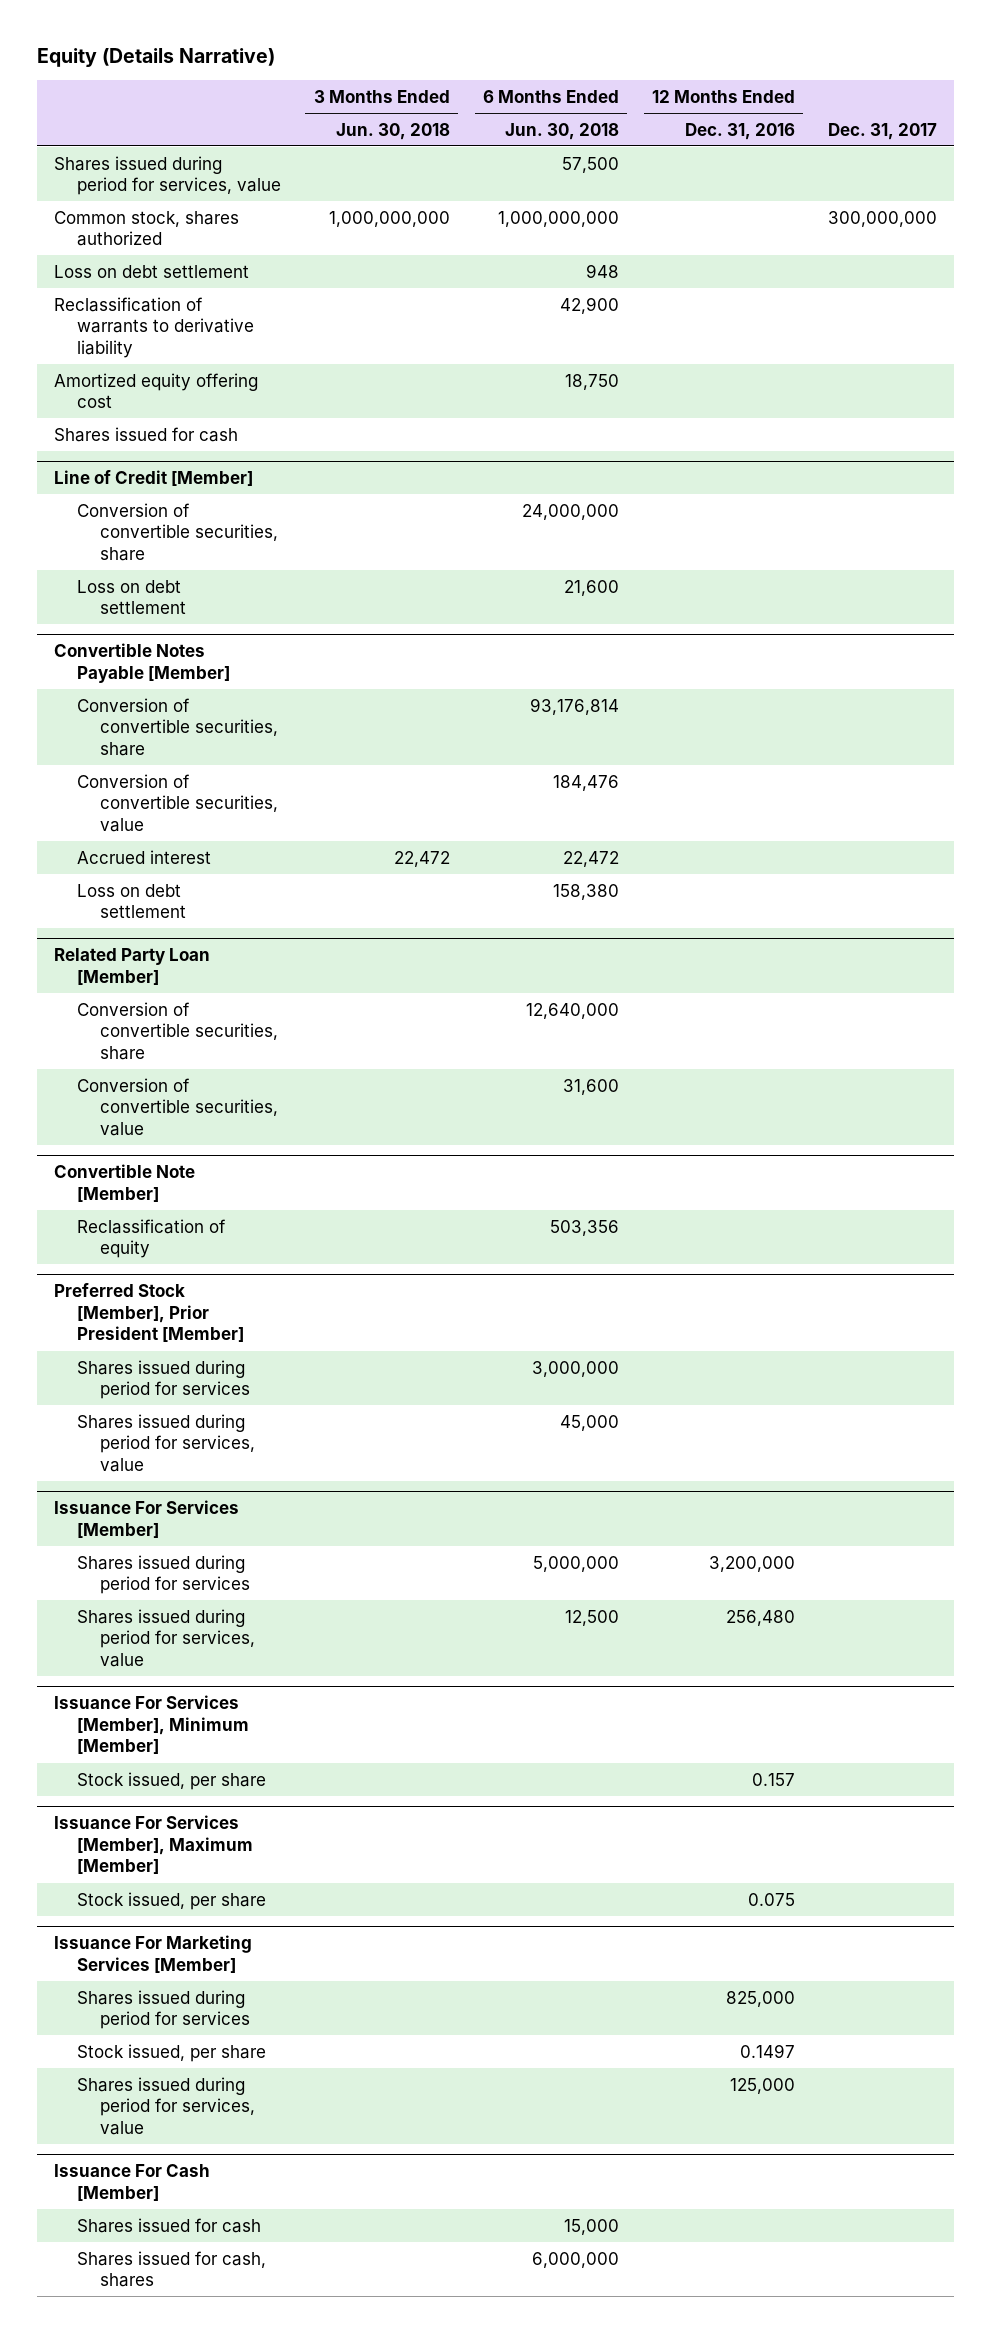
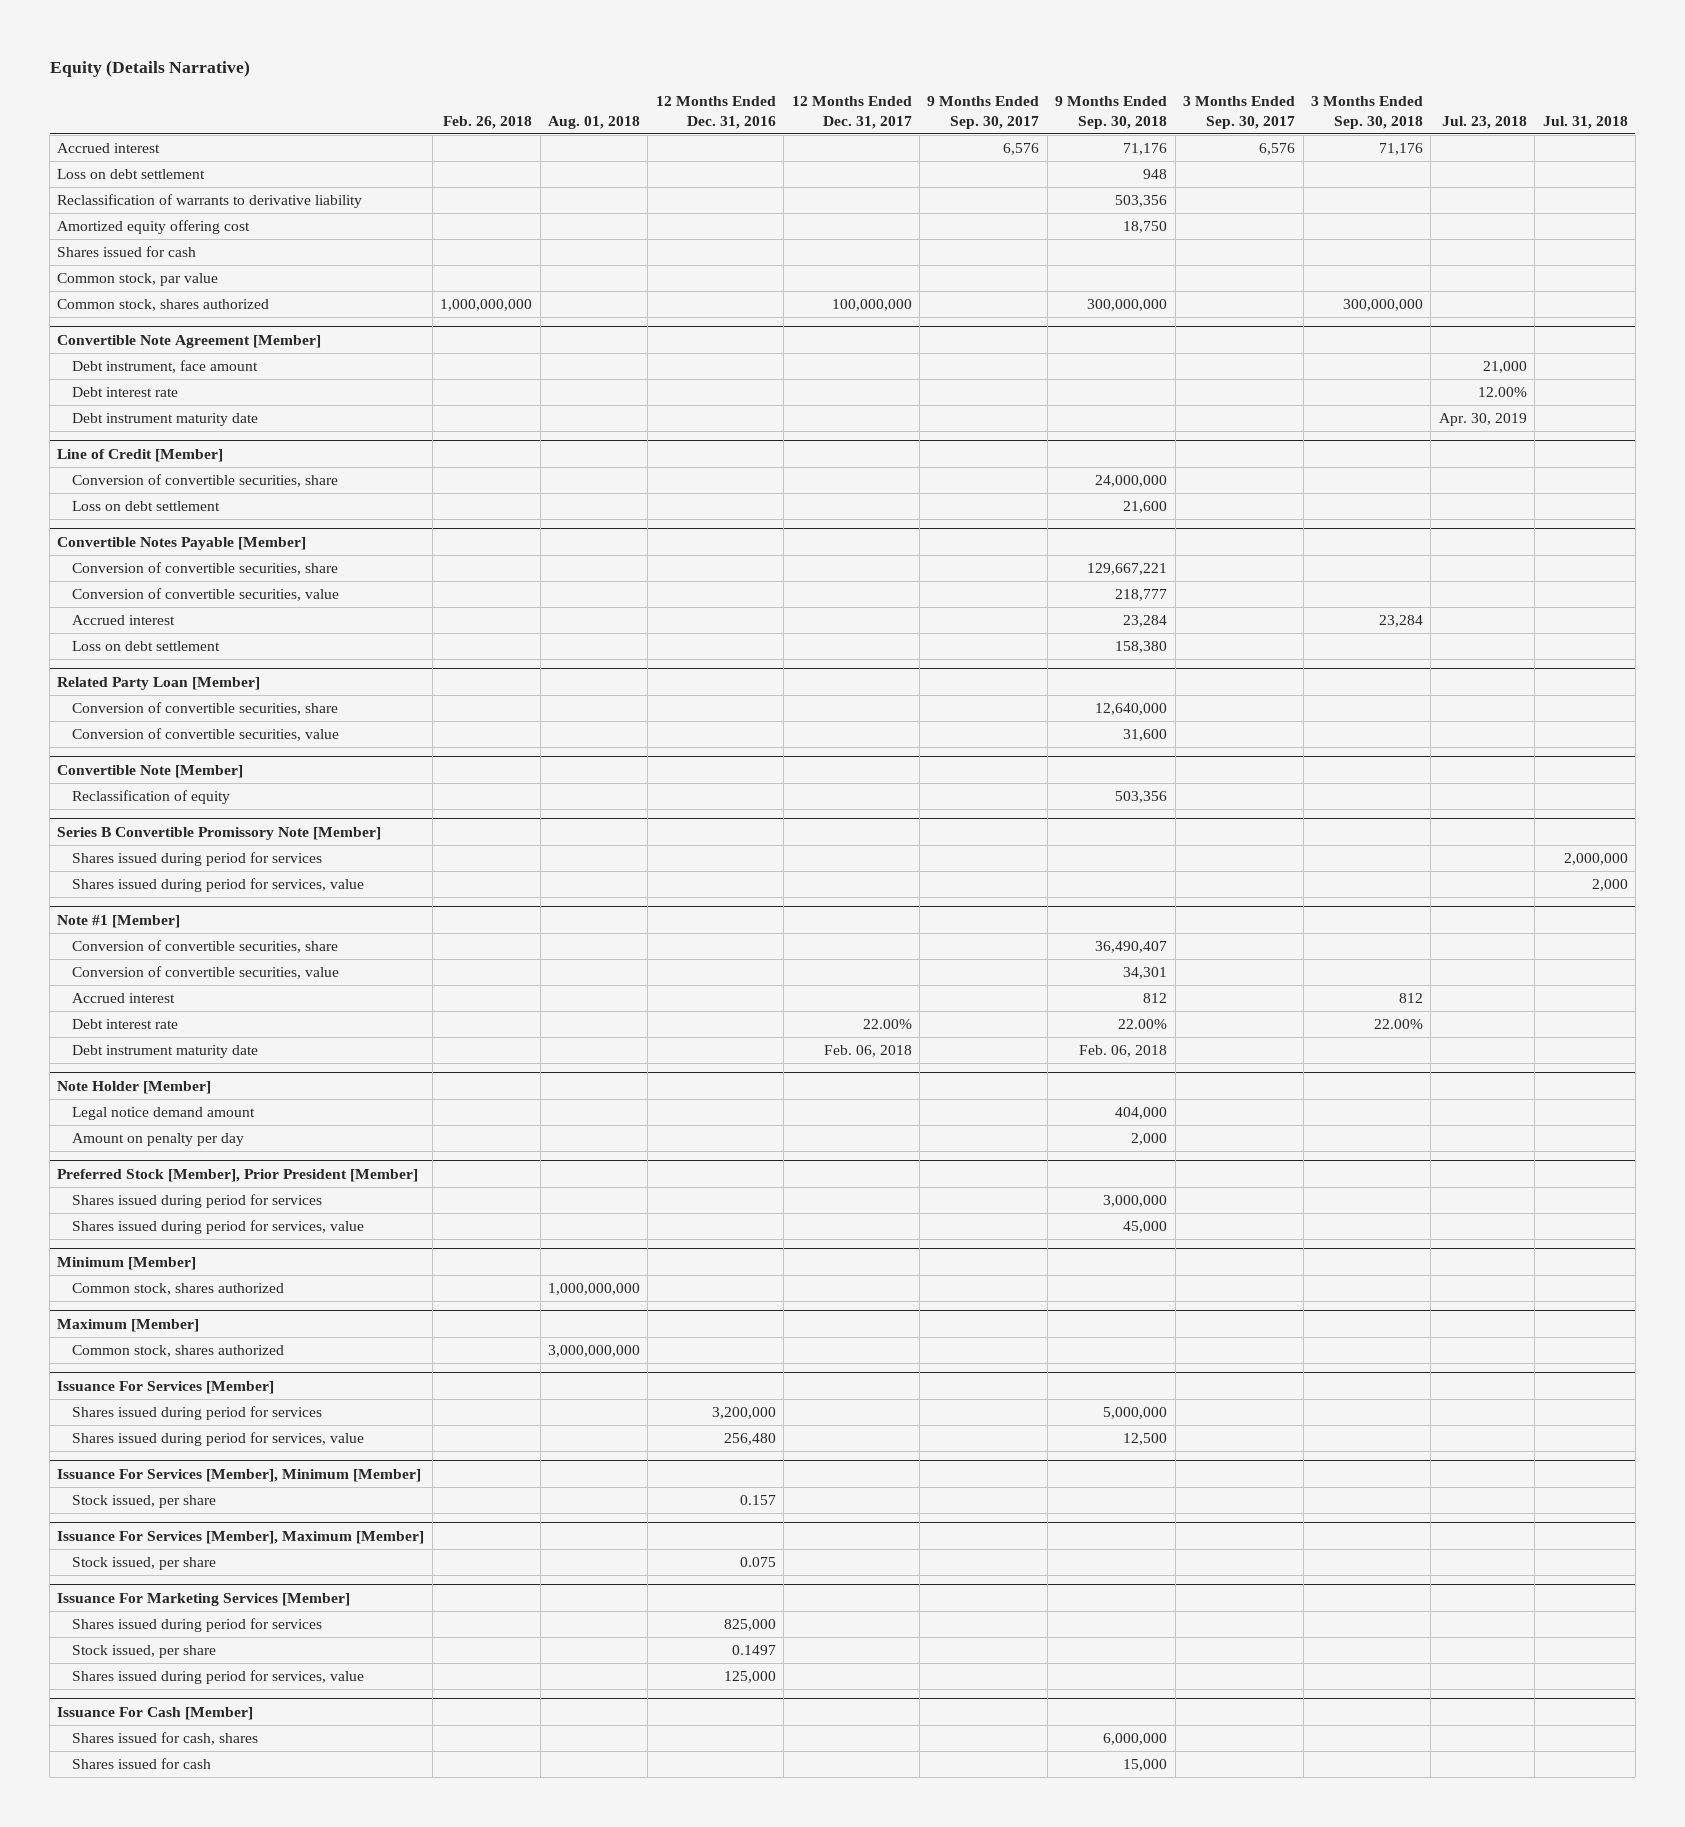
- | 3 Months Ended Jun. 30, 2018 | 6 Months Ended Jun. 30, 2018 | 12 Months Ended Dec. 31, 2016 | Dec. 31, 2017
+ | Feb. 26, 2018 | Aug. 01, 2018 | 12 Months Ended Dec. 31, 2016 | 12 Months Ended Dec. 31, 2017 | 9 Months Ended Sep. 30, 2017 | 9 Months Ended Sep. 30, 2018 | 3 Months Ended Sep. 30, 2017 | 3 Months Ended Sep. 30, 2018 | Jul. 23, 2018 | Jul. 31, 2018
- Shares issued during period for services, value | | 57,500 | |
+ Accrued interest | | | | | 6,576 | 71,176 | 6,576 | 71,176 | |
+ Common stock, par value
moved down: Common stock, shares authorized | 1,000,000,000 | | | 100,000,000 | | 300,000,000 | | 300,000,000 | |
+ Convertible Note Agreement [Member]
+ Debt instrument, face amount | | | | | | | | | 21,000 |
+ Debt interest rate | | | | | | | | | 12.00% |
+ Debt instrument maturity date | | | | | | | | | Apr. 30, 2019 |
+ Series B Convertible Promissory Note [Member]
+ Shares issued during period for services | | | | | | | | | | 2,000,000
+ Shares issued during period for services, value | | | | | | | | | | 2,000
+ Note #1 [Member]
+ Conversion of convertible securities, share | | | | | | 36,490,407 | | | |
+ Conversion of convertible securities, value | | | | | | 34,301 | | | |
+ Accrued interest | | | | | | 812 | | 812 | |
+ Debt interest rate | | | | 22.00% | | 22.00% | | 22.00% | |
+ Debt instrument maturity date | | | | Feb. 06, 2018 | | Feb. 06, 2018 | | | |
+ Note Holder [Member]
+ Legal notice demand amount | | | | | | 404,000 | | | |
+ Amount on penalty per day | | | | | | 2,000 | | | |
+ Minimum [Member]
+ Common stock, shares authorized | | 1,000,000,000 | | | | | | | |
+ Maximum [Member]
+ Common stock, shares authorized | | 3,000,000,000 | | | | | | | |
@ Issuance For Cash [Member]
moved down: Shares issued for cash | | | | | | 15,000 | | | |

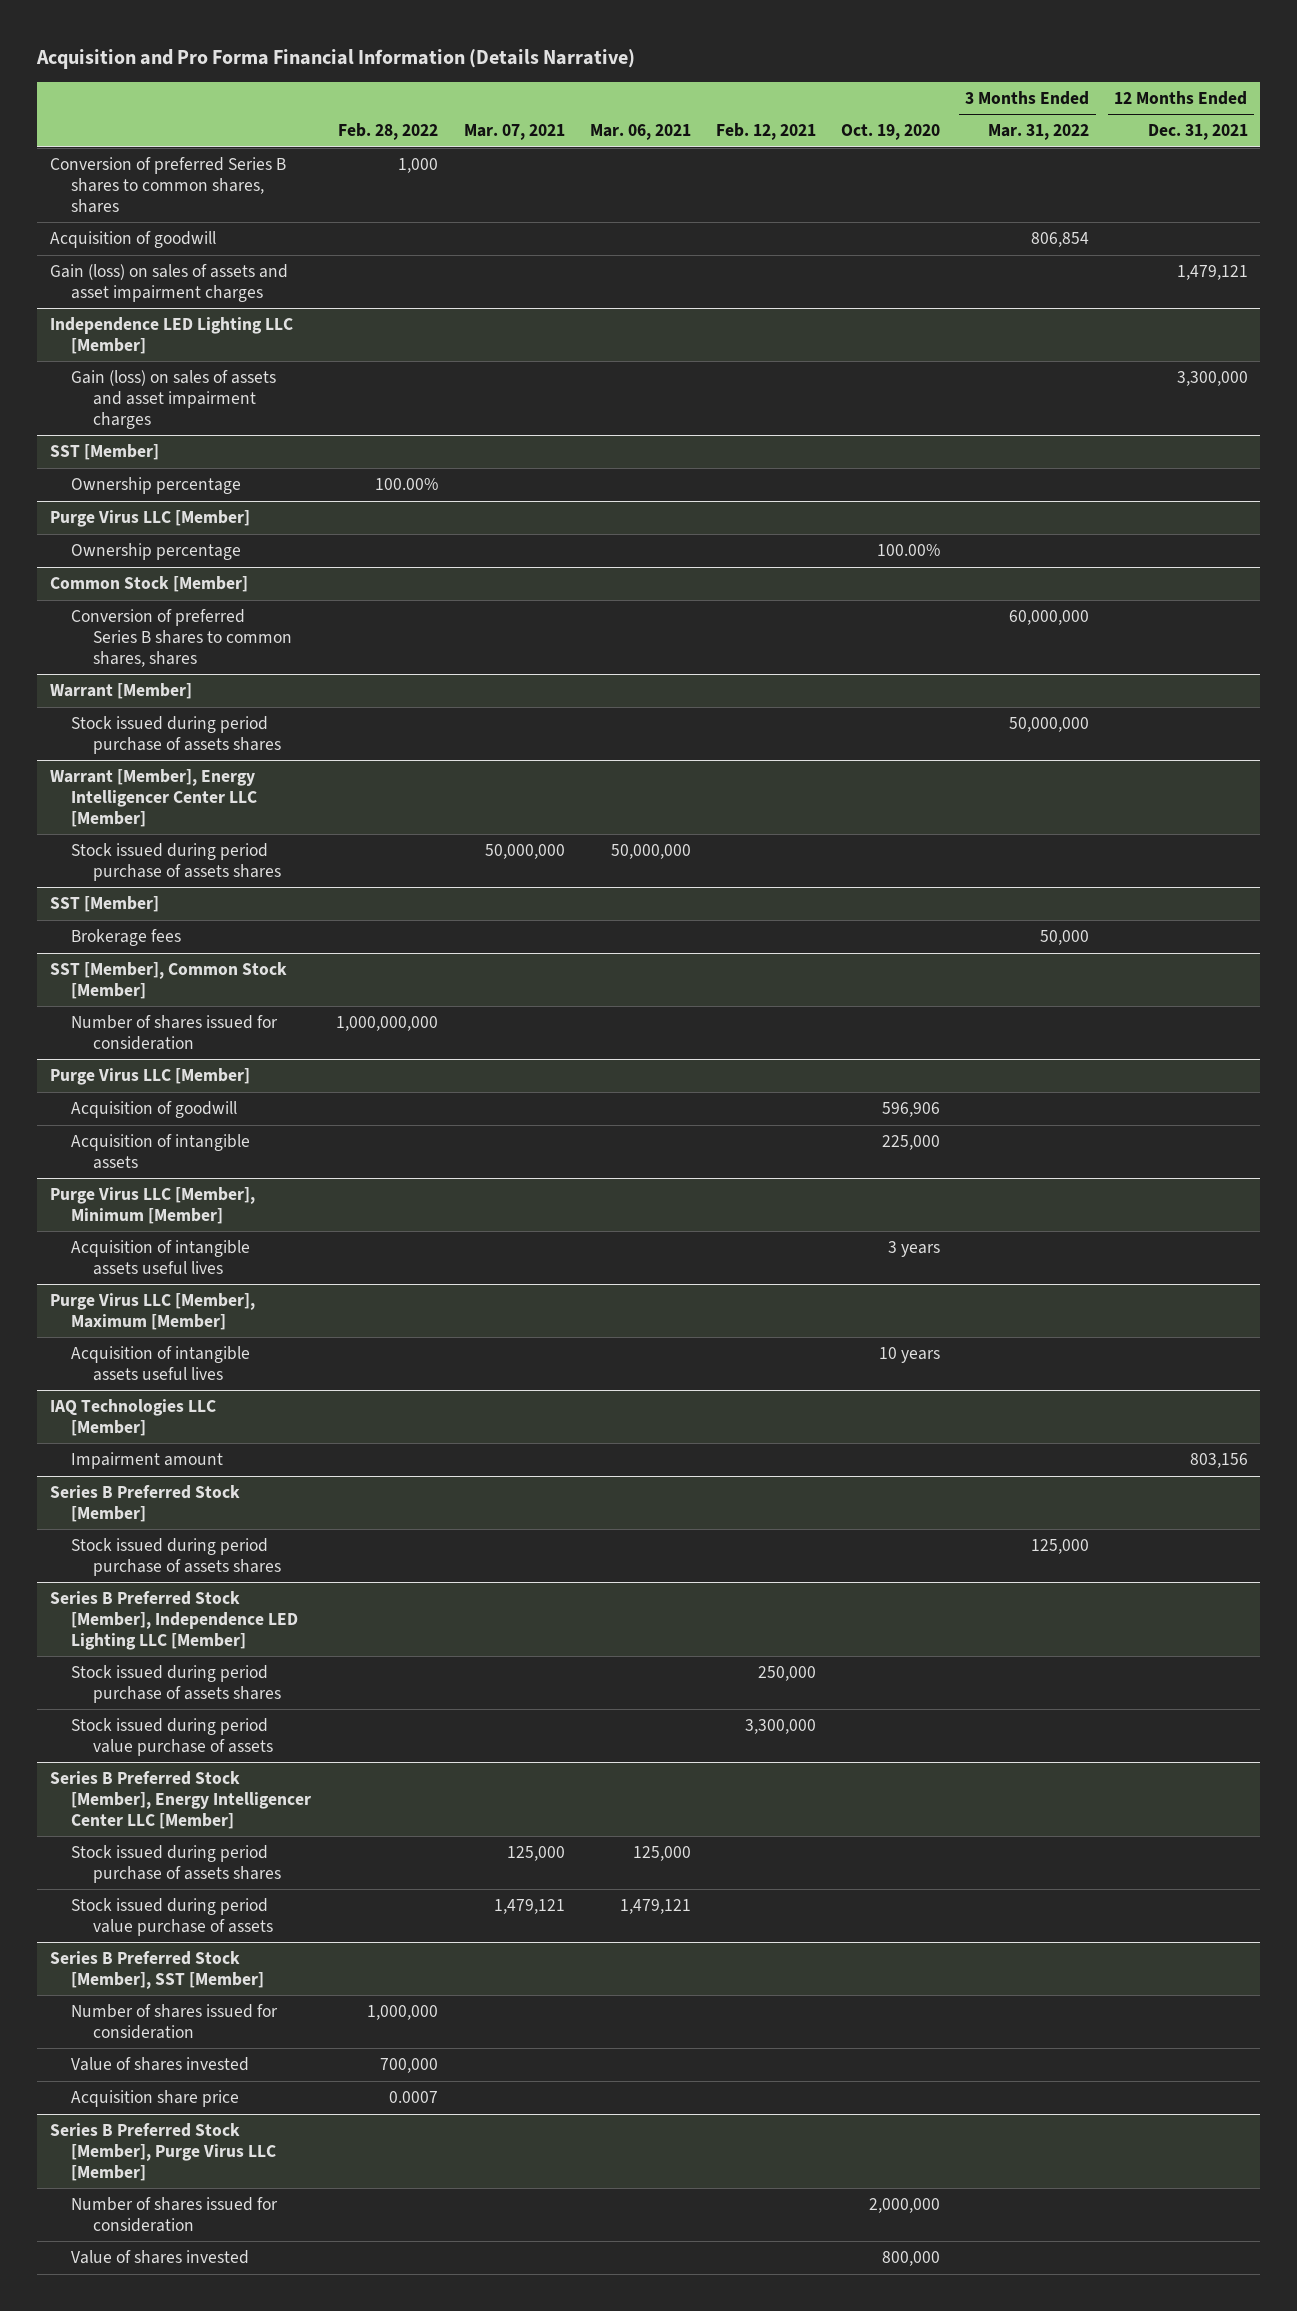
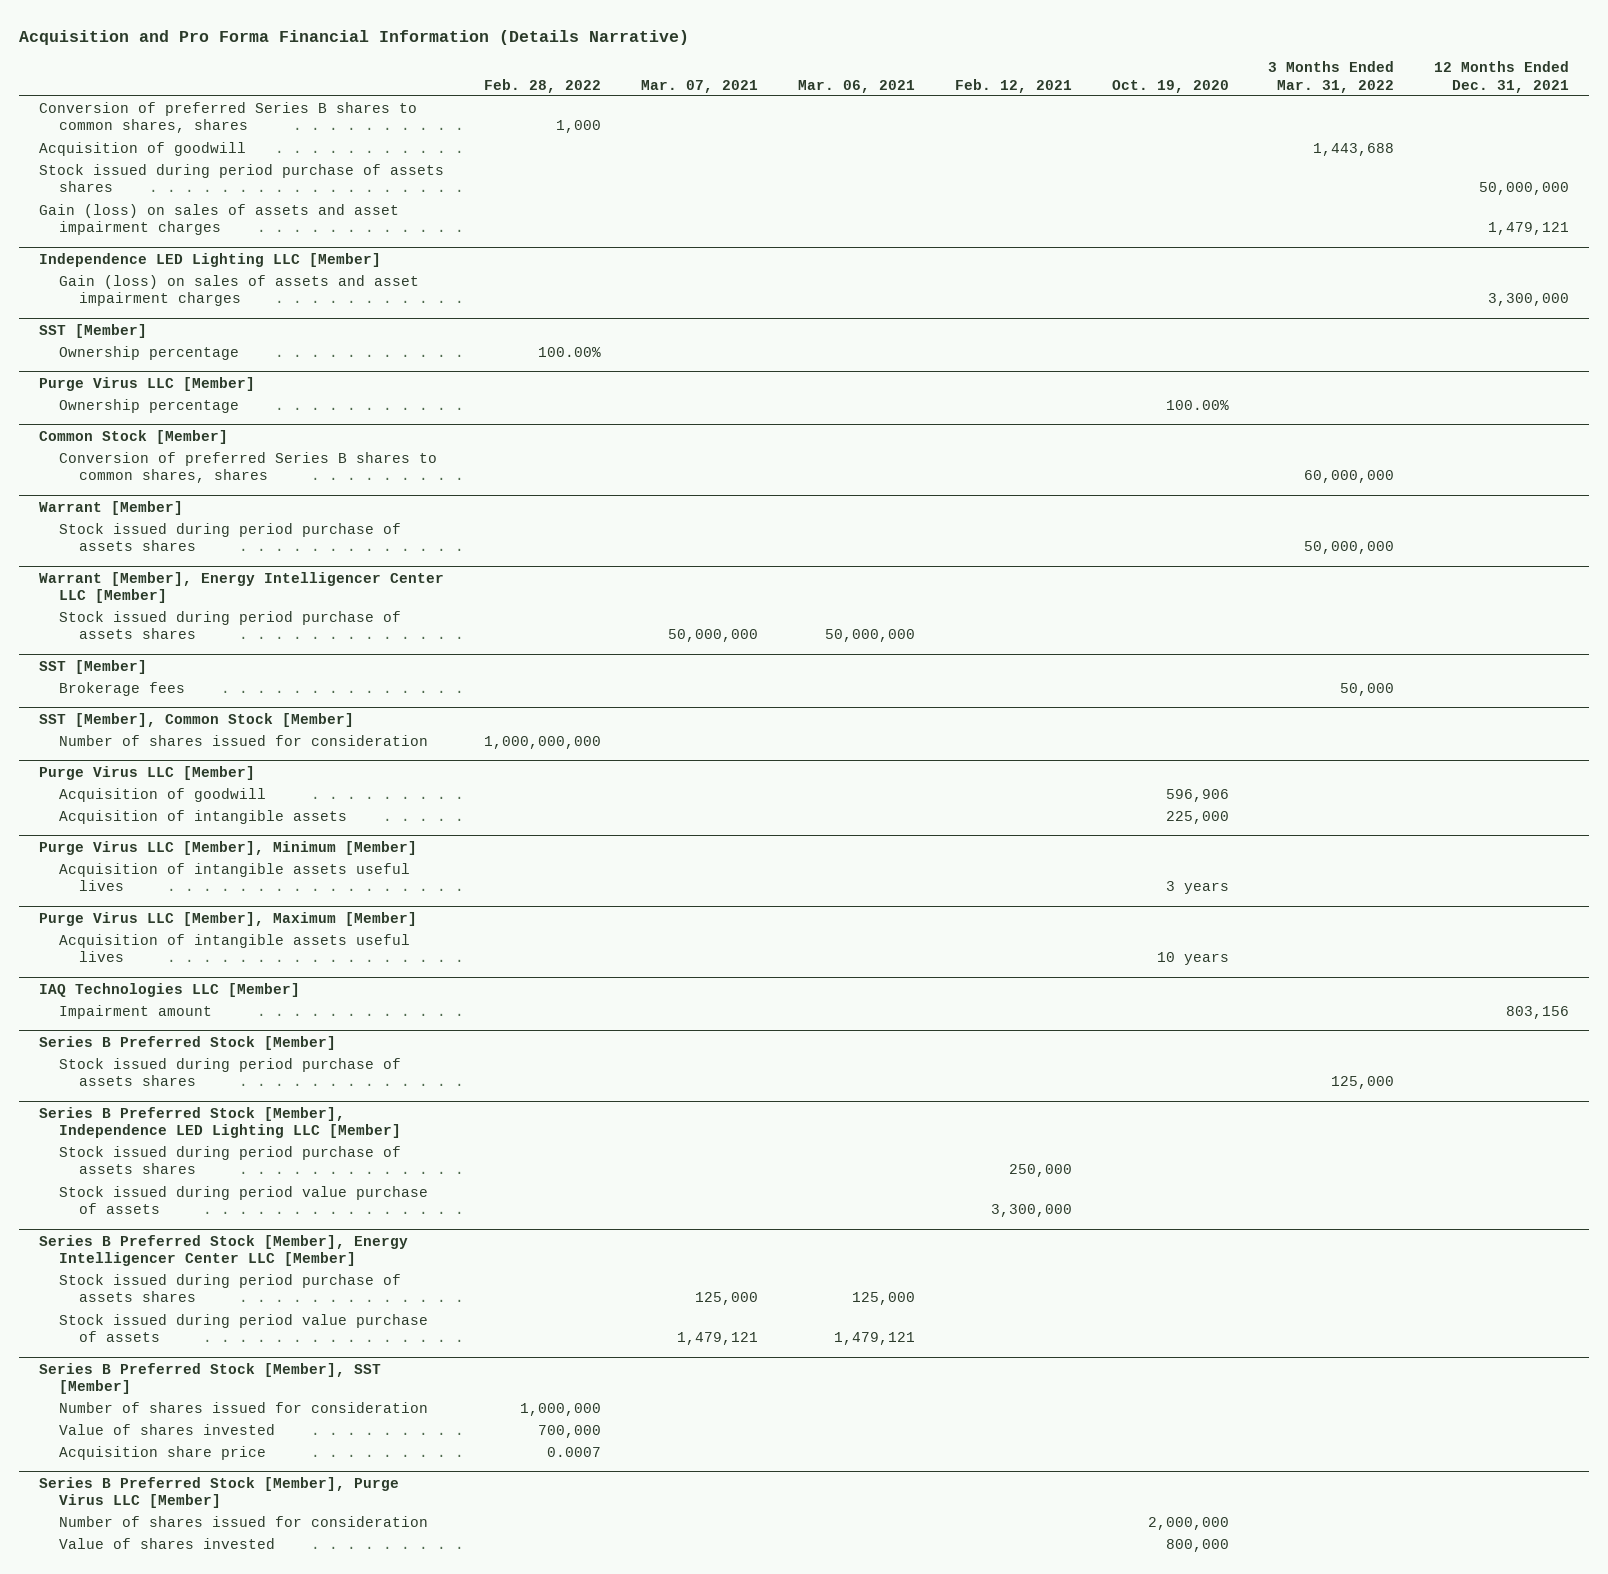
- Acquisition of goodwill | | | | | | 806,854 |
+ Acquisition of goodwill | | | | | | 1,443,688 |
+ Stock issued during period purchase of assets shares | | | | | | | 50,000,000

